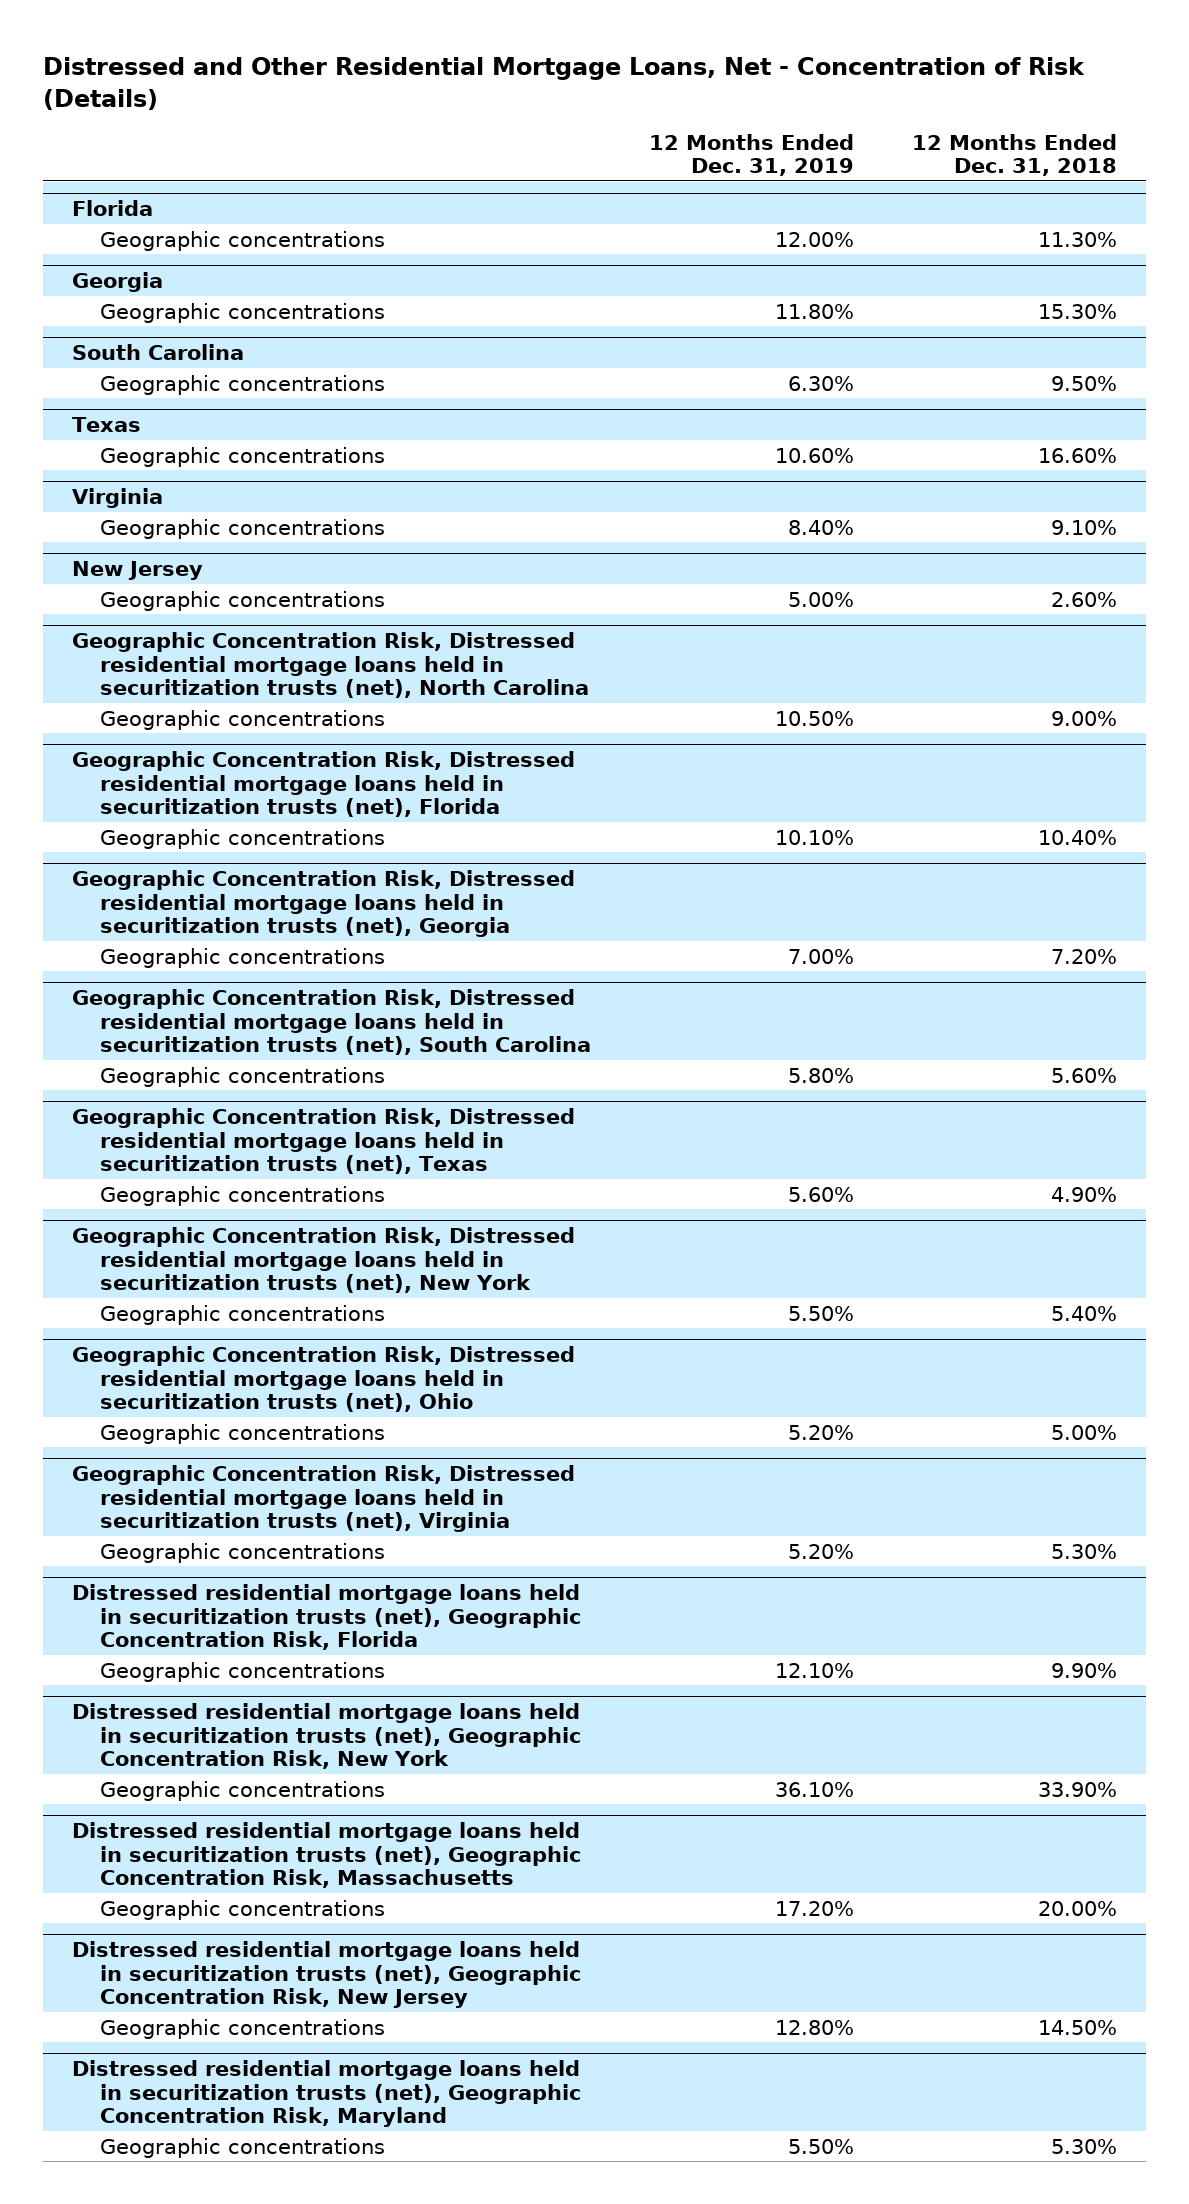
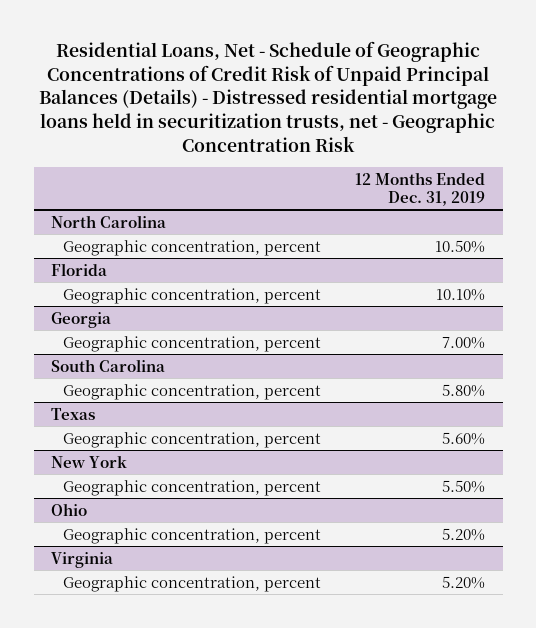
- Distressed and Other Residential Mortgage Loans, Net - Concentration of Risk (Details)
+ Residential Loans, Net - Schedule of Geographic Concentrations of Credit Risk of Unpaid Principal Balances (Details) - Distressed residential mortgage loans held in securitization trusts, net - Geographic Concentration Risk
- | 12 Months Ended Dec. 31, 2019 | 12 Months Ended Dec. 31, 2018
+ | 12 Months Ended Dec. 31, 2019
+ North Carolina
+ Geographic concentration, percent | 10.50%
@ Florida
- Geographic concentrations | 12.00% | 11.30%
+ Geographic concentration, percent | 10.10%
@ Georgia
- Geographic concentrations | 11.80% | 15.30%
+ Geographic concentration, percent | 7.00%
@ South Carolina
- Geographic concentrations | 6.30% | 9.50%
+ Geographic concentration, percent | 5.80%
@ Texas
- Geographic concentrations | 10.60% | 16.60%
+ Geographic concentration, percent | 5.60%
+ New York
+ Geographic concentration, percent | 5.50%
+ Ohio
+ Geographic concentration, percent | 5.20%
@ Virginia
- Geographic concentrations | 8.40% | 9.10%
- New Jersey
- Geographic concentrations | 5.00% | 2.60%
- Geographic Concentration Risk, Distressed residential mortgage loans held in securitization trusts (net), North Carolina
- Geographic concentrations | 10.50% | 9.00%
- Geographic Concentration Risk, Distressed residential mortgage loans held in securitization trusts (net), Florida
- Geographic concentrations | 10.10% | 10.40%
- Geographic Concentration Risk, Distressed residential mortgage loans held in securitization trusts (net), Georgia
- Geographic concentrations | 7.00% | 7.20%
- Geographic Concentration Risk, Distressed residential mortgage loans held in securitization trusts (net), South Carolina
- Geographic concentrations | 5.80% | 5.60%
- Geographic Concentration Risk, Distressed residential mortgage loans held in securitization trusts (net), Texas
- Geographic concentrations | 5.60% | 4.90%
- Geographic Concentration Risk, Distressed residential mortgage loans held in securitization trusts (net), New York
- Geographic concentrations | 5.50% | 5.40%
- Geographic Concentration Risk, Distressed residential mortgage loans held in securitization trusts (net), Ohio
- Geographic concentrations | 5.20% | 5.00%
- Geographic Concentration Risk, Distressed residential mortgage loans held in securitization trusts (net), Virginia
- Geographic concentrations | 5.20% | 5.30%
- Distressed residential mortgage loans held in securitization trusts (net), Geographic Concentration Risk, Florida
- Geographic concentrations | 12.10% | 9.90%
- Distressed residential mortgage loans held in securitization trusts (net), Geographic Concentration Risk, New York
- Geographic concentrations | 36.10% | 33.90%
- Distressed residential mortgage loans held in securitization trusts (net), Geographic Concentration Risk, Massachusetts
- Geographic concentrations | 17.20% | 20.00%
- Distressed residential mortgage loans held in securitization trusts (net), Geographic Concentration Risk, New Jersey
- Geographic concentrations | 12.80% | 14.50%
- Distressed residential mortgage loans held in securitization trusts (net), Geographic Concentration Risk, Maryland
- Geographic concentrations | 5.50% | 5.30%
@ Virginia
+ Geographic concentration, percent | 5.20%

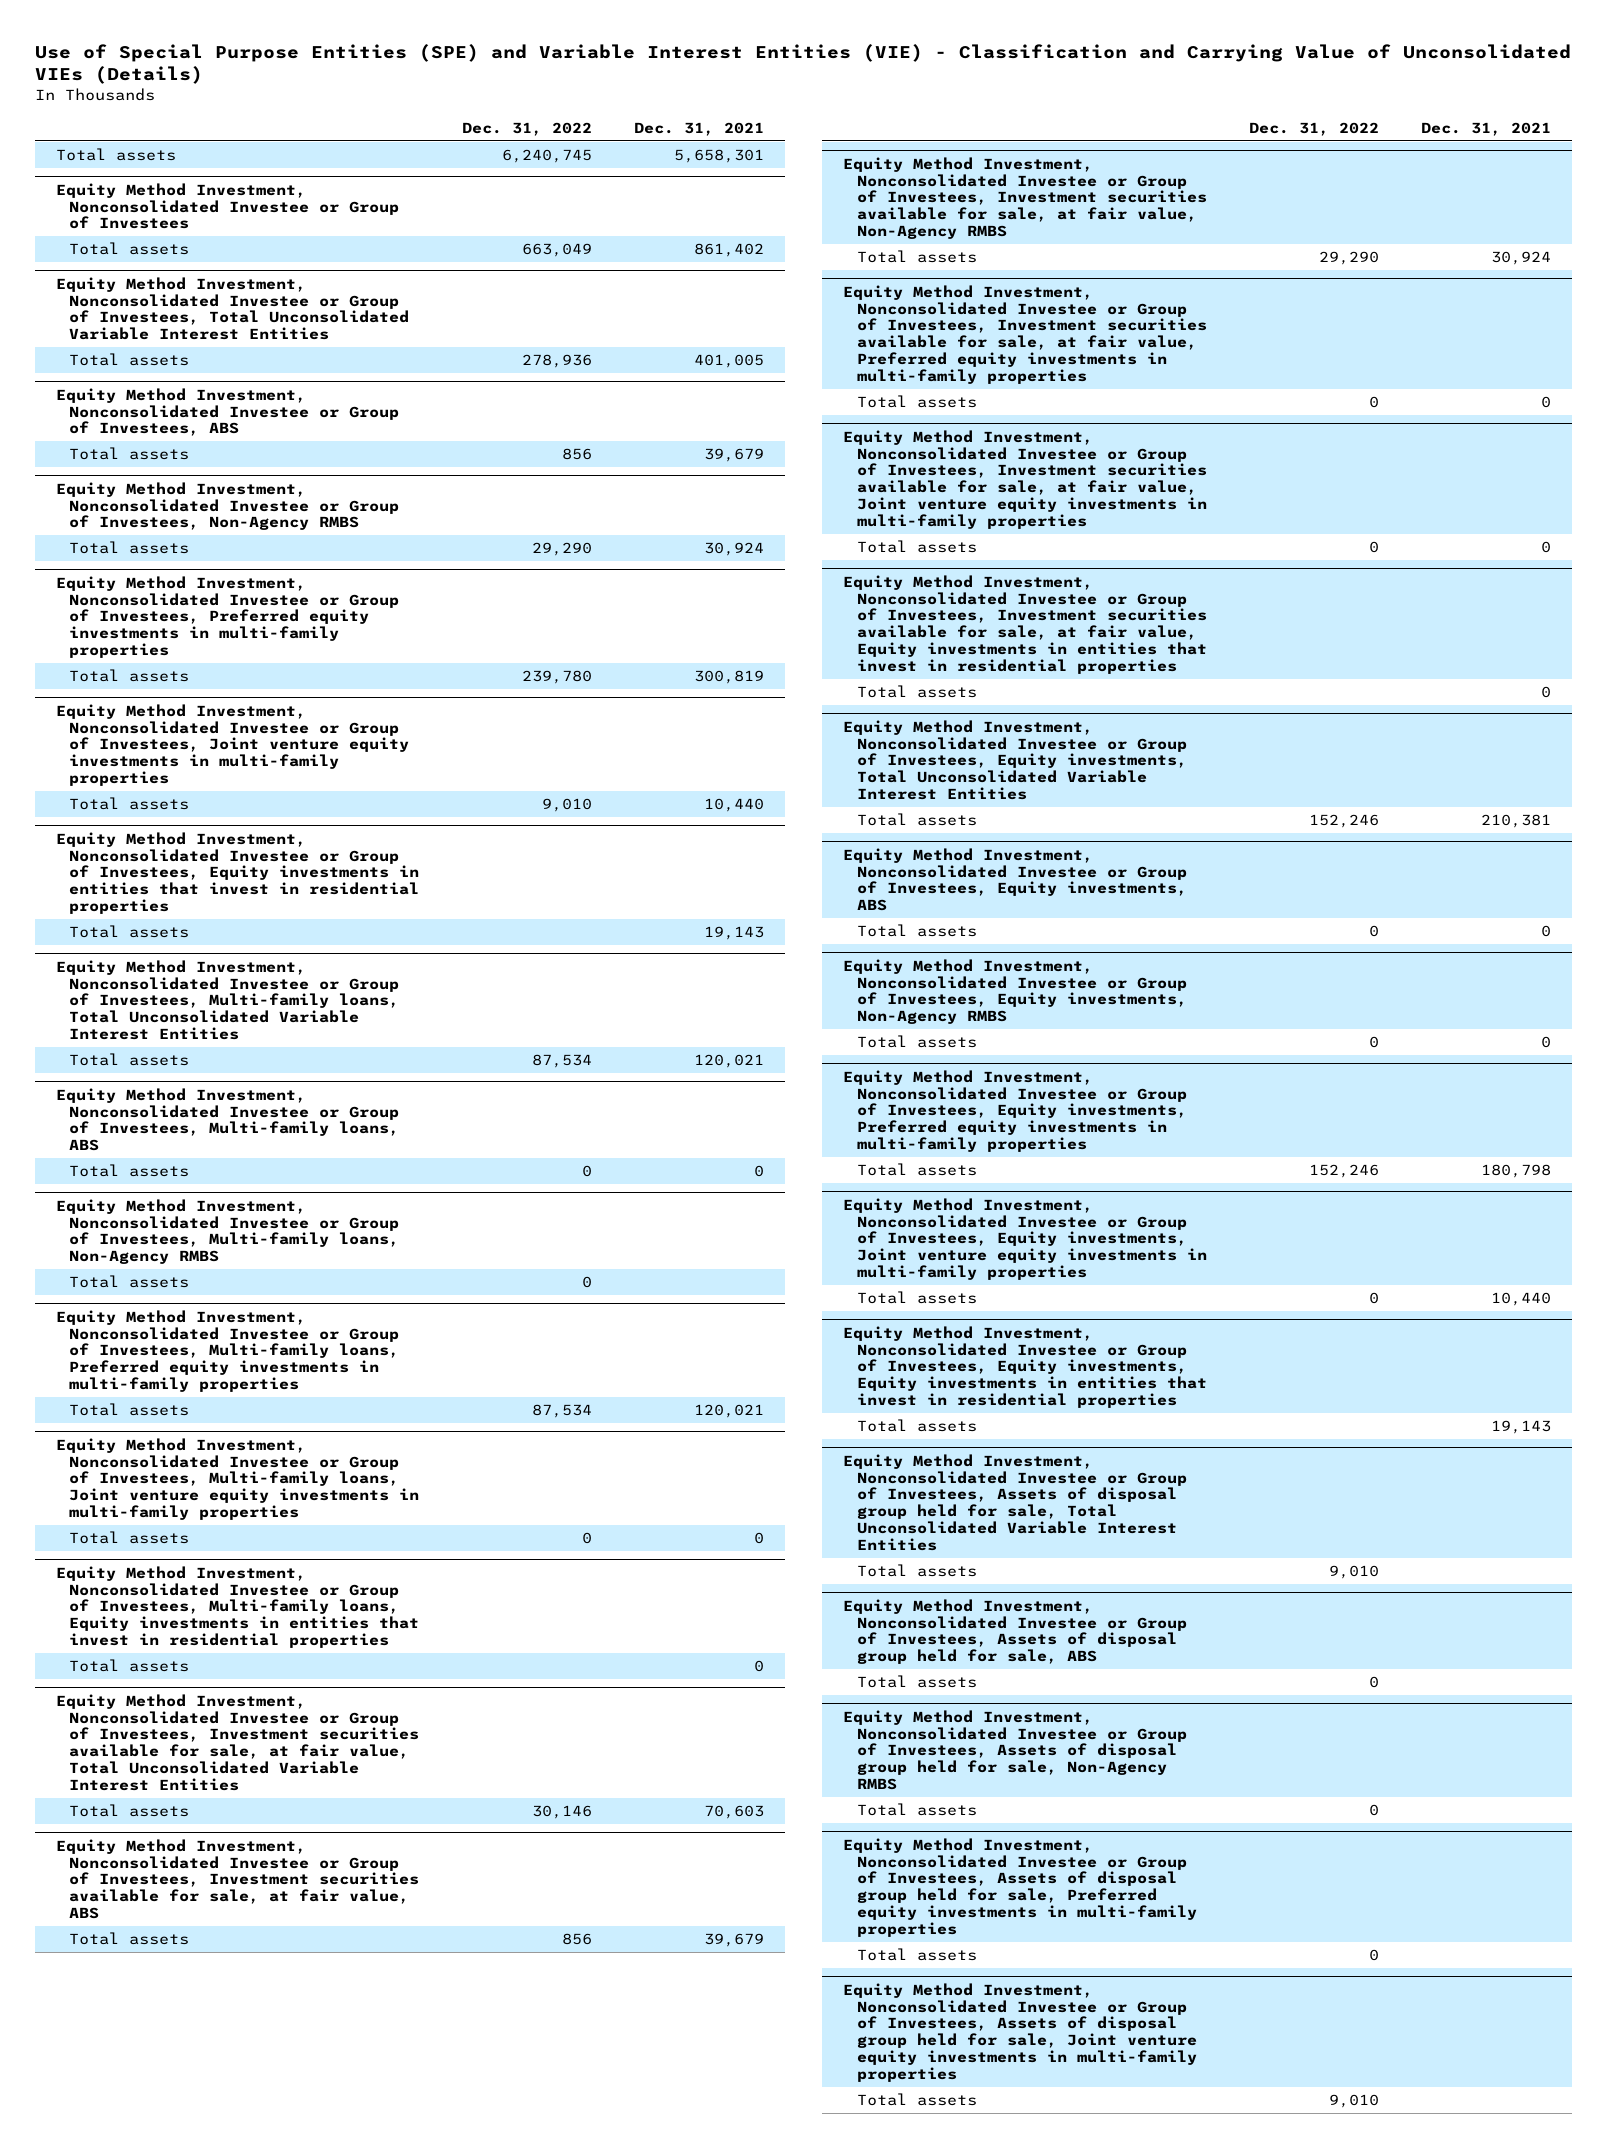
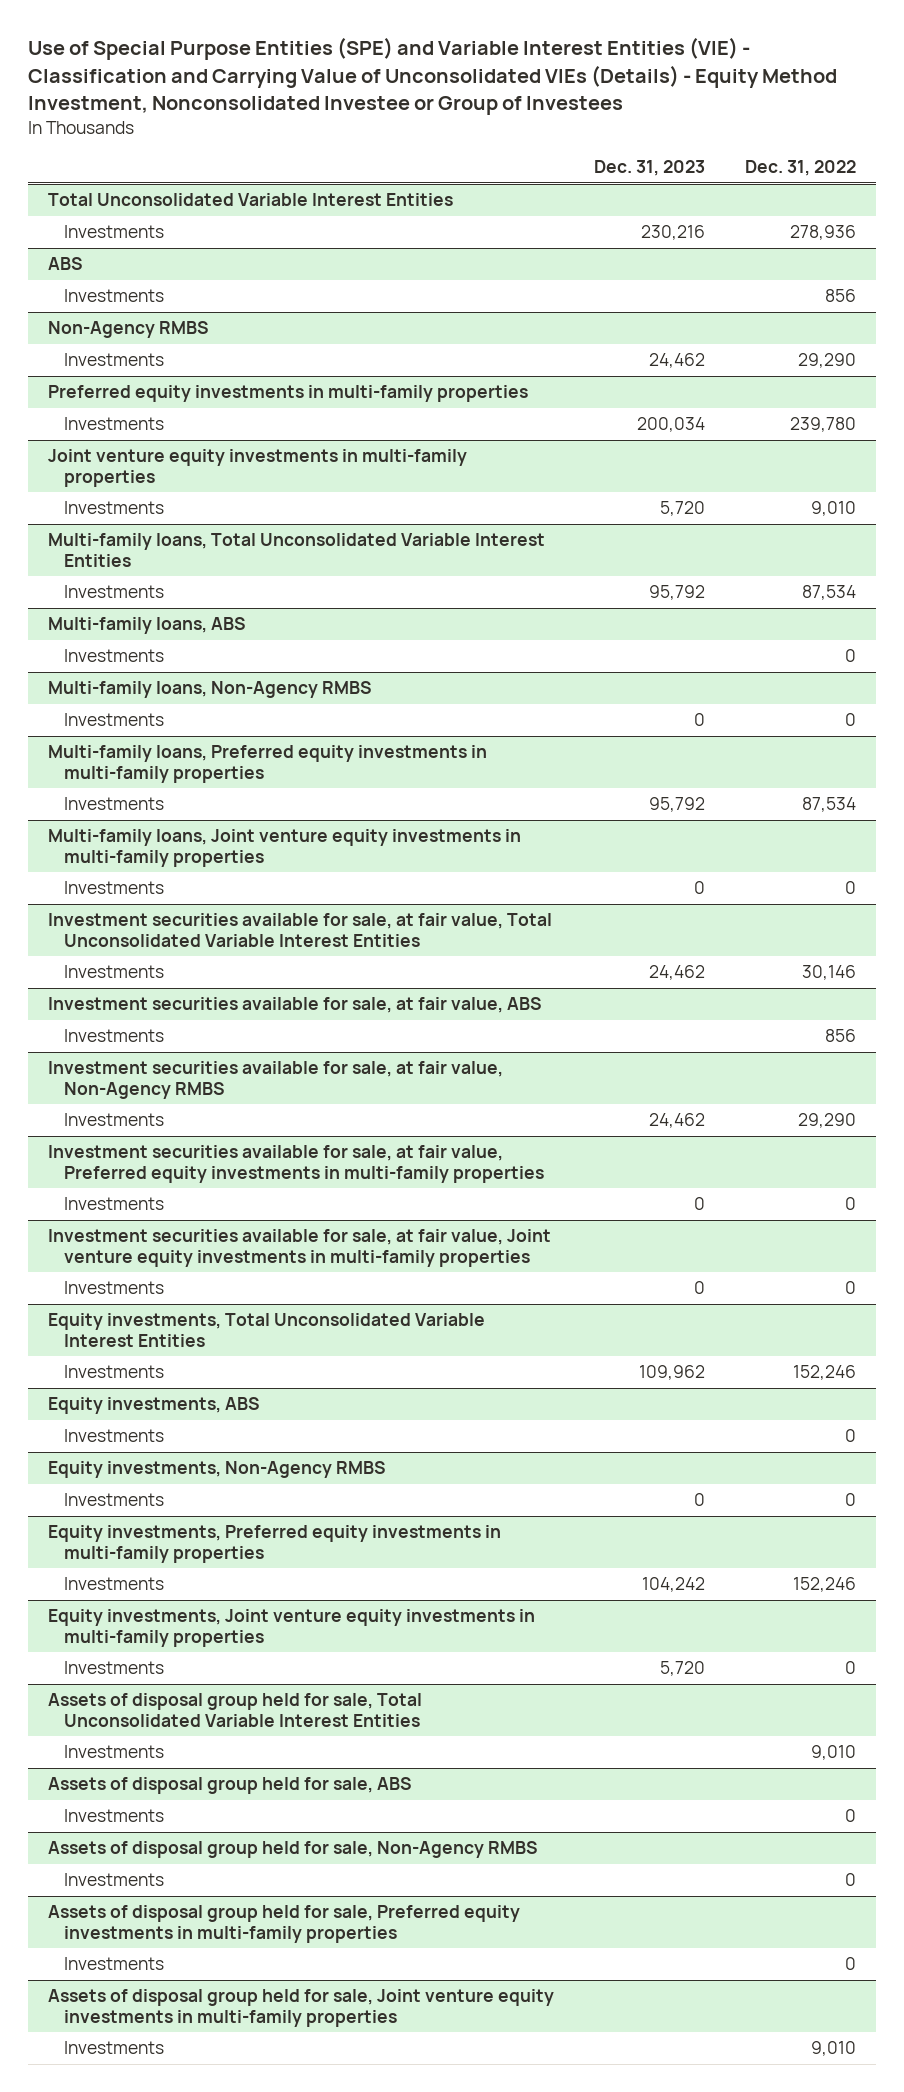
- Use of Special Purpose Entities (SPE) and Variable Interest Entities (VIE) - Classification and Carrying Value of Unconsolidated VIEs (Details)
+ Use of Special Purpose Entities (SPE) and Variable Interest Entities (VIE) - Classification and Carrying Value of Unconsolidated VIEs (Details) - Equity Method Investment, Nonconsolidated Investee or Group of Investees
- | Dec. 31, 2022 | Dec. 31, 2021
+ | Dec. 31, 2023 | Dec. 31, 2022
- Total assets | 6,240,745 | 5,658,301
- Equity Method Investment, Nonconsolidated Investee or Group of Investees
- Total assets | 663,049 | 861,402
- Equity Method Investment, Nonconsolidated Investee or Group of Investees, Total Unconsolidated Variable Interest Entities
- Total assets | 278,936 | 401,005
- Equity Method Investment, Nonconsolidated Investee or Group of Investees, ABS
- Total assets | 856 | 39,679
- Equity Method Investment, Nonconsolidated Investee or Group of Investees, Non-Agency RMBS
- Total assets | 29,290 | 30,924
- Equity Method Investment, Nonconsolidated Investee or Group of Investees, Preferred equity investments in multi-family properties
- Total assets | 239,780 | 300,819
- Equity Method Investment, Nonconsolidated Investee or Group of Investees, Joint venture equity investments in multi-family properties
- Total assets | 9,010 | 10,440
- Equity Method Investment, Nonconsolidated Investee or Group of Investees, Equity investments in entities that invest in residential properties
- Total assets | | 19,143
- Equity Method Investment, Nonconsolidated Investee or Group of Investees, Multi-family loans, Total Unconsolidated Variable Interest Entities
- Total assets | 87,534 | 120,021
- Equity Method Investment, Nonconsolidated Investee or Group of Investees, Multi-family loans, ABS
- Total assets | 0 | 0
- Equity Method Investment, Nonconsolidated Investee or Group of Investees, Multi-family loans, Non-Agency RMBS
- Total assets | 0 |
- Equity Method Investment, Nonconsolidated Investee or Group of Investees, Multi-family loans, Preferred equity investments in multi-family properties
- Total assets | 87,534 | 120,021
- Equity Method Investment, Nonconsolidated Investee or Group of Investees, Multi-family loans, Joint venture equity investments in multi-family properties
- Total assets | 0 | 0
- Equity Method Investment, Nonconsolidated Investee or Group of Investees, Multi-family loans, Equity investments in entities that invest in residential properties
- Total assets | | 0
- Equity Method Investment, Nonconsolidated Investee or Group of Investees, Investment securities available for sale, at fair value, Total Unconsolidated Variable Interest Entities
- Total assets | 30,146 | 70,603
- Equity Method Investment, Nonconsolidated Investee or Group of Investees, Investment securities available for sale, at fair value, ABS
- Total assets | 856 | 39,679
- Equity Method Investment, Nonconsolidated Investee or Group of Investees, Investment securities available for sale, at fair value, Non-Agency RMBS
- Total assets | 29,290 | 30,924
- Equity Method Investment, Nonconsolidated Investee or Group of Investees, Investment securities available for sale, at fair value, Preferred equity investments in multi-family properties
- Total assets | 0 | 0
- Equity Method Investment, Nonconsolidated Investee or Group of Investees, Investment securities available for sale, at fair value, Joint venture equity investments in multi-family properties
- Total assets | 0 | 0
- Equity Method Investment, Nonconsolidated Investee or Group of Investees, Investment securities available for sale, at fair value, Equity investments in entities that invest in residential properties
- Total assets | | 0
- Equity Method Investment, Nonconsolidated Investee or Group of Investees, Equity investments, Total Unconsolidated Variable Interest Entities
- Total assets | 152,246 | 210,381
- Equity Method Investment, Nonconsolidated Investee or Group of Investees, Equity investments, ABS
- Total assets | 0 | 0
- Equity Method Investment, Nonconsolidated Investee or Group of Investees, Equity investments, Non-Agency RMBS
- Total assets | 0 | 0
- Equity Method Investment, Nonconsolidated Investee or Group of Investees, Equity investments, Preferred equity investments in multi-family properties
- Total assets | 152,246 | 180,798
- Equity Method Investment, Nonconsolidated Investee or Group of Investees, Equity investments, Joint venture equity investments in multi-family properties
- Total assets | 0 | 10,440
- Equity Method Investment, Nonconsolidated Investee or Group of Investees, Equity investments, Equity investments in entities that invest in residential properties
- Total assets | | 19,143
- Equity Method Investment, Nonconsolidated Investee or Group of Investees, Assets of disposal group held for sale, Total Unconsolidated Variable Interest Entities
- Total assets | 9,010 |
- Equity Method Investment, Nonconsolidated Investee or Group of Investees, Assets of disposal group held for sale, ABS
- Total assets | 0 |
- Equity Method Investment, Nonconsolidated Investee or Group of Investees, Assets of disposal group held for sale, Non-Agency RMBS
- Total assets | 0 |
- Equity Method Investment, Nonconsolidated Investee or Group of Investees, Assets of disposal group held for sale, Preferred equity investments in multi-family properties
- Total assets | 0 |
- Equity Method Investment, Nonconsolidated Investee or Group of Investees, Assets of disposal group held for sale, Joint venture equity investments in multi-family properties
- Total assets | 9,010 |
+ Total Unconsolidated Variable Interest Entities
+ Investments | 230,216 | 278,936
+ ABS
+ Investments | | 856
+ Non-Agency RMBS
+ Investments | 24,462 | 29,290
+ Preferred equity investments in multi-family properties
+ Investments | 200,034 | 239,780
+ Joint venture equity investments in multi-family properties
+ Investments | 5,720 | 9,010
+ Multi-family loans, Total Unconsolidated Variable Interest Entities
+ Investments | 95,792 | 87,534
+ Multi-family loans, ABS
+ Investments | | 0
+ Multi-family loans, Non-Agency RMBS
+ Investments | 0 | 0
+ Multi-family loans, Preferred equity investments in multi-family properties
+ Investments | 95,792 | 87,534
+ Multi-family loans, Joint venture equity investments in multi-family properties
+ Investments | 0 | 0
+ Investment securities available for sale, at fair value, Total Unconsolidated Variable Interest Entities
+ Investments | 24,462 | 30,146
+ Investment securities available for sale, at fair value, ABS
+ Investments | | 856
+ Investment securities available for sale, at fair value, Non-Agency RMBS
+ Investments | 24,462 | 29,290
+ Investment securities available for sale, at fair value, Preferred equity investments in multi-family properties
+ Investments | 0 | 0
+ Investment securities available for sale, at fair value, Joint venture equity investments in multi-family properties
+ Investments | 0 | 0
+ Equity investments, Total Unconsolidated Variable Interest Entities
+ Investments | 109,962 | 152,246
+ Equity investments, ABS
+ Investments | | 0
+ Equity investments, Non-Agency RMBS
+ Investments | 0 | 0
+ Equity investments, Preferred equity investments in multi-family properties
+ Investments | 104,242 | 152,246
+ Equity investments, Joint venture equity investments in multi-family properties
+ Investments | 5,720 | 0
+ Assets of disposal group held for sale, Total Unconsolidated Variable Interest Entities
+ Investments | | 9,010
+ Assets of disposal group held for sale, ABS
+ Investments | | 0
+ Assets of disposal group held for sale, Non-Agency RMBS
+ Investments | | 0
+ Assets of disposal group held for sale, Preferred equity investments in multi-family properties
+ Investments | | 0
+ Assets of disposal group held for sale, Joint venture equity investments in multi-family properties
+ Investments | | 9,010

